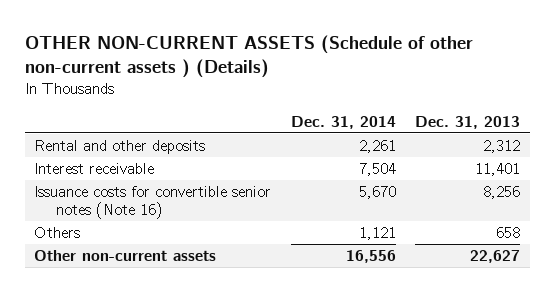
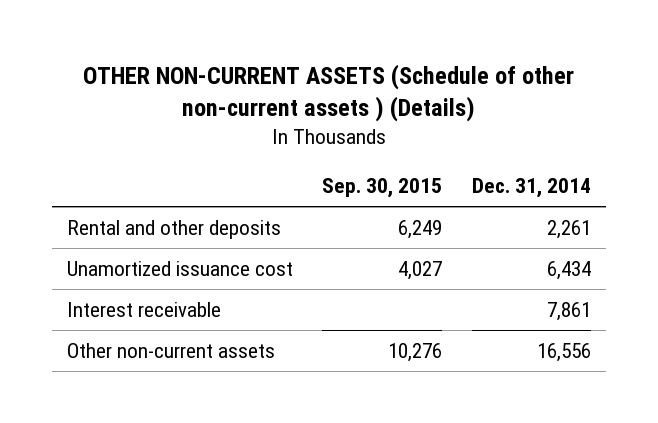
- | Dec. 31, 2014 | Dec. 31, 2013
+ | Sep. 30, 2015 | Dec. 31, 2014
- Interest receivable | 7,504 | 11,401
- Issuance costs for convertible senior notes (Note 16) | 5,670 | 8,256
- Others | 1,121 | 658
+ Unamortized issuance cost | 4,027 | 6,434
+ Interest receivable | | 7,861

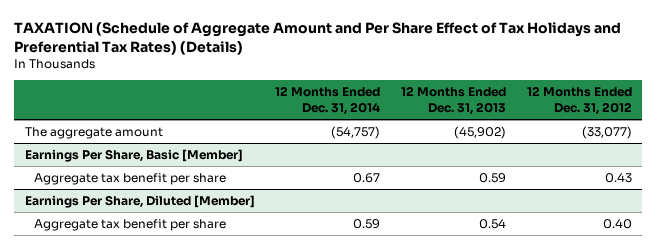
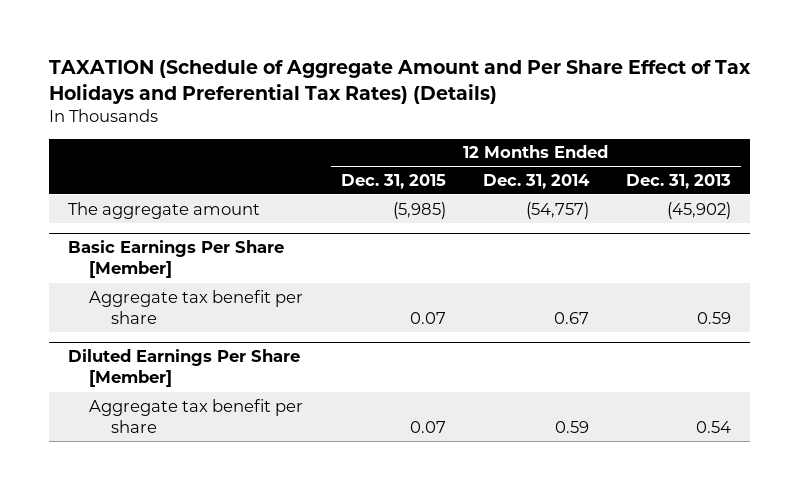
- | 12 Months Ended Dec. 31, 2014 | 12 Months Ended Dec. 31, 2013 | 12 Months Ended Dec. 31, 2012
+ | 12 Months Ended Dec. 31, 2015 | 12 Months Ended Dec. 31, 2014 | 12 Months Ended Dec. 31, 2013
- Earnings Per Share, Basic [Member]
+ Basic Earnings Per Share [Member]
- Earnings Per Share, Diluted [Member]
+ Diluted Earnings Per Share [Member]

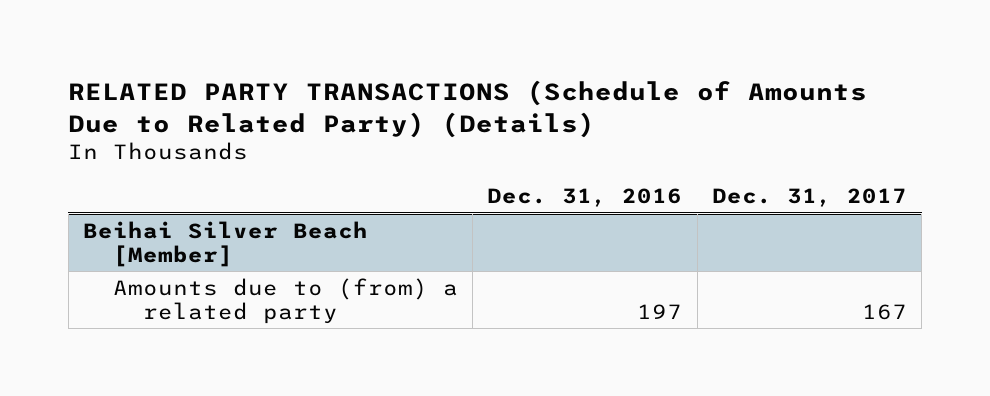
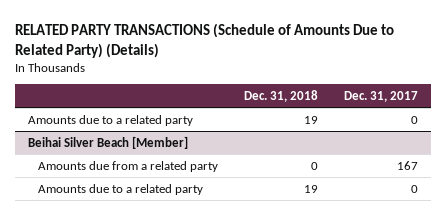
- | Dec. 31, 2016 | Dec. 31, 2017
+ | Dec. 31, 2018 | Dec. 31, 2017
+ Amounts due to a related party | 19 | 0
@ Beihai Silver Beach [Member]
- Amounts due to (from) a related party | 197 | 167
+ Amounts due from a related party | 0 | 167
+ Amounts due to a related party | 19 | 0

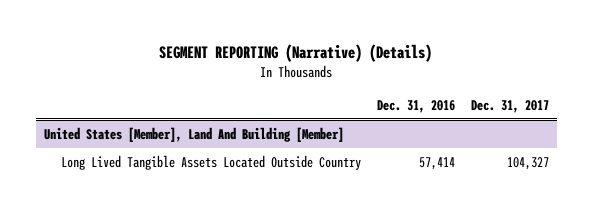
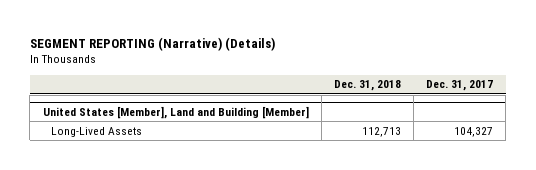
- | Dec. 31, 2016 | Dec. 31, 2017
+ | Dec. 31, 2018 | Dec. 31, 2017
- United States [Member], Land And Building [Member]
- Long Lived Tangible Assets Located Outside Country | 57,414 | 104,327
+ United States [Member], Land and Building [Member]
+ Long-Lived Assets | 112,713 | 104,327

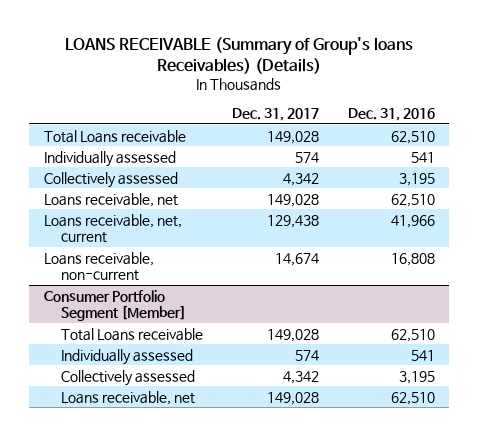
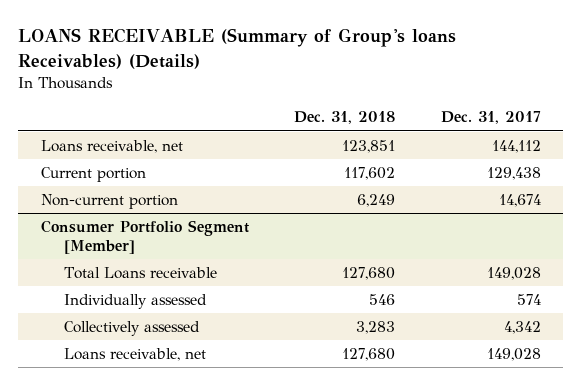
- | Dec. 31, 2017 | Dec. 31, 2016
+ | Dec. 31, 2018 | Dec. 31, 2017
- Total Loans receivable | 149,028 | 62,510
- Individually assessed | 574 | 541
- Collectively assessed | 4,342 | 3,195
- Loans receivable, net | 149,028 | 62,510
- Loans receivable, net, current | 129,438 | 41,966
- Loans receivable, non-current | 14,674 | 16,808
+ Loans receivable, net | 123,851 | 144,112
+ Current portion | 117,602 | 129,438
+ Non-current portion | 6,249 | 14,674

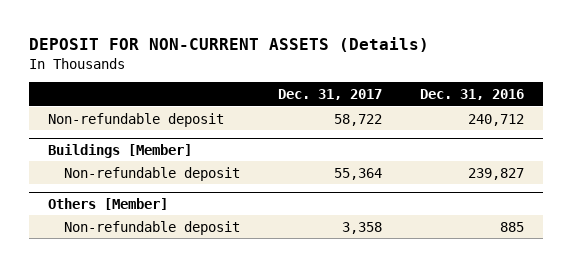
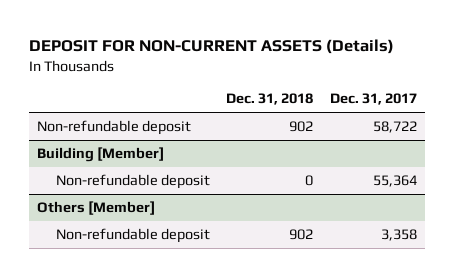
- | Dec. 31, 2017 | Dec. 31, 2016
+ | Dec. 31, 2018 | Dec. 31, 2017
- Buildings [Member]
+ Building [Member]

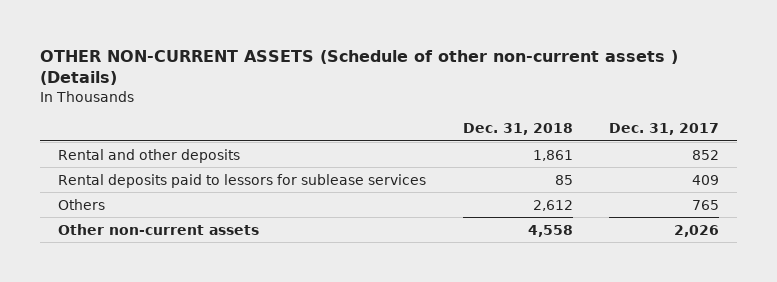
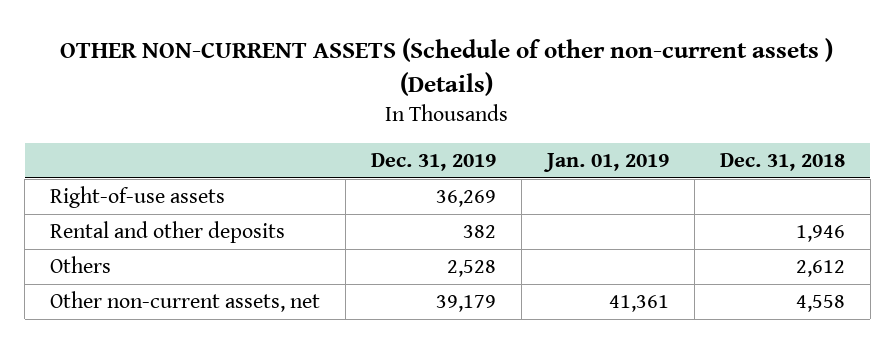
- | Dec. 31, 2018 | Dec. 31, 2017
+ | Dec. 31, 2019 | Jan. 01, 2019 | Dec. 31, 2018
- Rental and other deposits | 1,861 | 852
- Rental deposits paid to lessors for sublease services | 85 | 409
+ Right-of-use assets | 36,269 | |
+ Rental and other deposits | 382 | | 1,946
- Other non-current assets | 4,558 | 2,026
+ Other non-current assets, net | 39,179 | 41,361 | 4,558

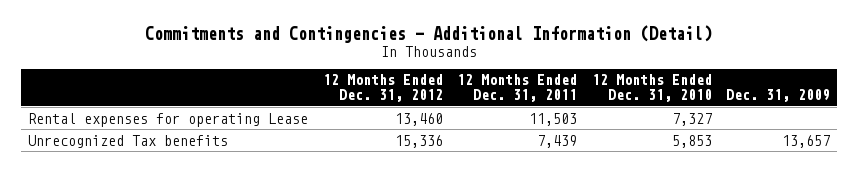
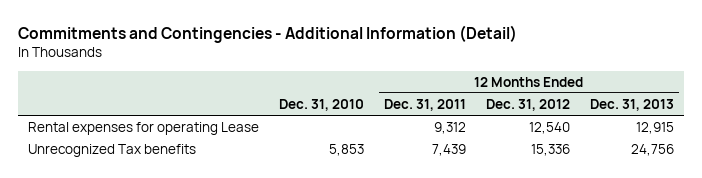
- | 12 Months Ended Dec. 31, 2012 | 12 Months Ended Dec. 31, 2011 | 12 Months Ended Dec. 31, 2010 | Dec. 31, 2009
+ | Dec. 31, 2010 | 12 Months Ended Dec. 31, 2011 | 12 Months Ended Dec. 31, 2012 | 12 Months Ended Dec. 31, 2013
- Rental expenses for operating Lease | 13,460 | 11,503 | 7,327 |
+ Rental expenses for operating Lease | | 9,312 | 12,540 | 12,915

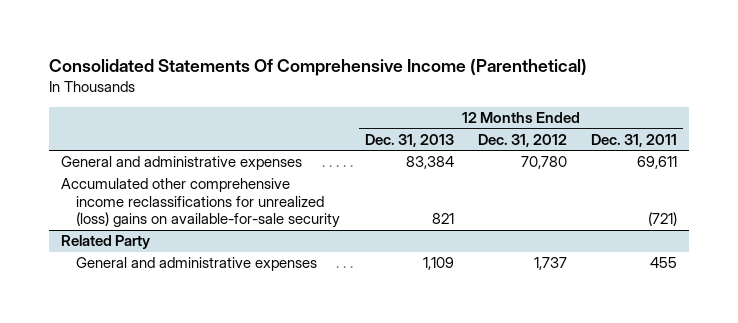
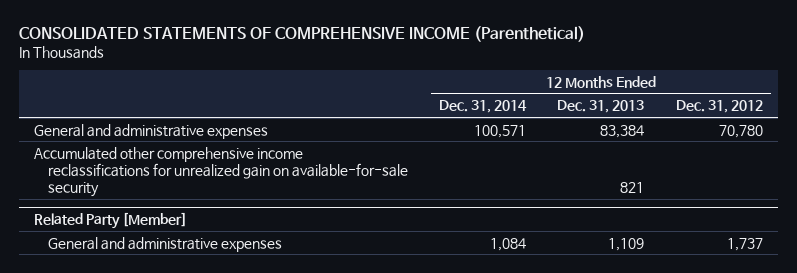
- Consolidated Statements Of Comprehensive Income (Parenthetical)
+ CONSOLIDATED STATEMENTS OF COMPREHENSIVE INCOME (Parenthetical)
- | 12 Months Ended Dec. 31, 2013 | 12 Months Ended Dec. 31, 2012 | 12 Months Ended Dec. 31, 2011
+ | 12 Months Ended Dec. 31, 2014 | 12 Months Ended Dec. 31, 2013 | 12 Months Ended Dec. 31, 2012
- Accumulated other comprehensive income reclassifications for unrealized (loss) gains on available-for-sale security | 821 | | (721)
- Related Party
+ Accumulated other comprehensive income reclassifications for unrealized gain on available-for-sale security | | 821 |
+ Related Party [Member]

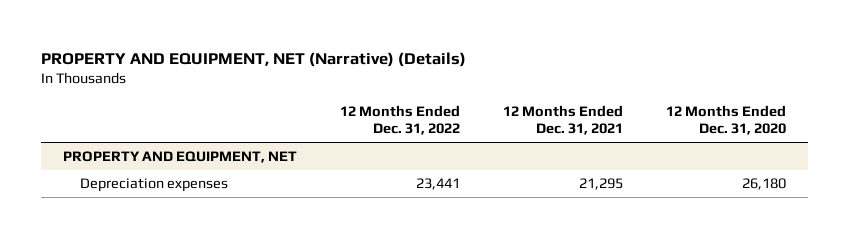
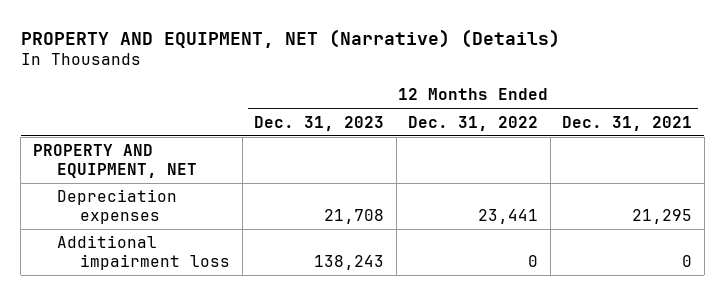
- | 12 Months Ended Dec. 31, 2022 | 12 Months Ended Dec. 31, 2021 | 12 Months Ended Dec. 31, 2020
+ | 12 Months Ended Dec. 31, 2023 | 12 Months Ended Dec. 31, 2022 | 12 Months Ended Dec. 31, 2021
+ Additional impairment loss | 138,243 | 0 | 0

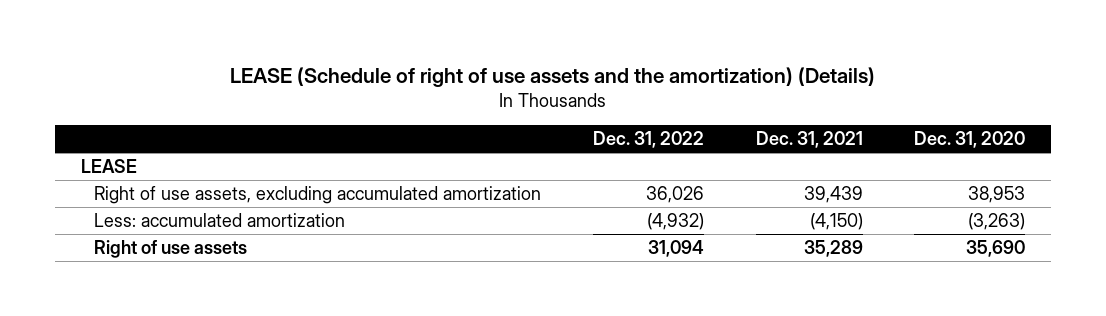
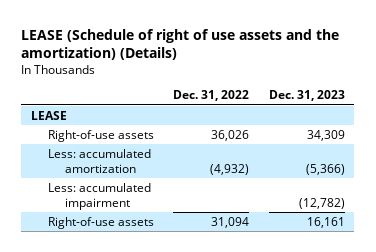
- | Dec. 31, 2022 | Dec. 31, 2021 | Dec. 31, 2020
+ | Dec. 31, 2022 | Dec. 31, 2023
- Right of use assets, excluding accumulated amortization | 36,026 | 39,439 | 38,953
+ Right-of-use assets | 36,026 | 34,309
- Right of use assets | 31,094 | 35,289 | 35,690
+ Less: accumulated impairment | | (12,782)
+ Right-of-use assets | 31,094 | 16,161

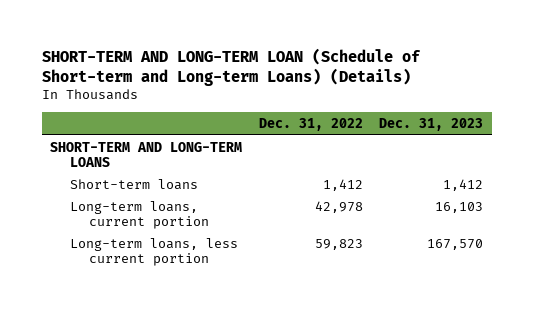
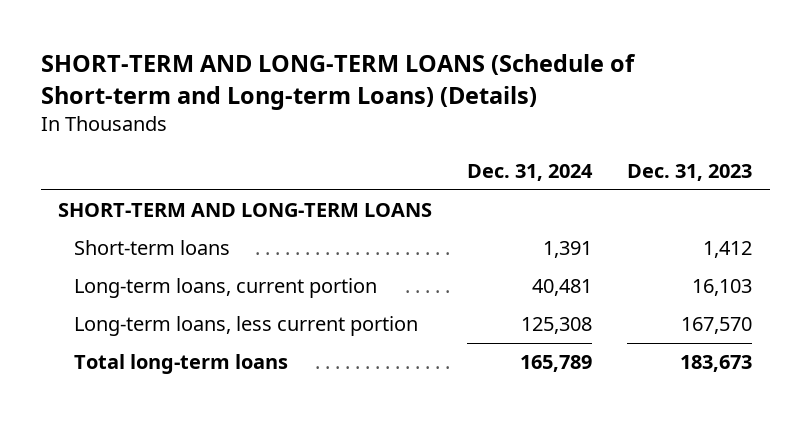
- SHORT-TERM AND LONG-TERM LOAN (Schedule of Short-term and Long-term Loans) (Details)
+ SHORT-TERM AND LONG-TERM LOANS (Schedule of Short-term and Long-term Loans) (Details)
- | Dec. 31, 2022 | Dec. 31, 2023
+ | Dec. 31, 2024 | Dec. 31, 2023
+ Total long-term loans | 165,789 | 183,673

